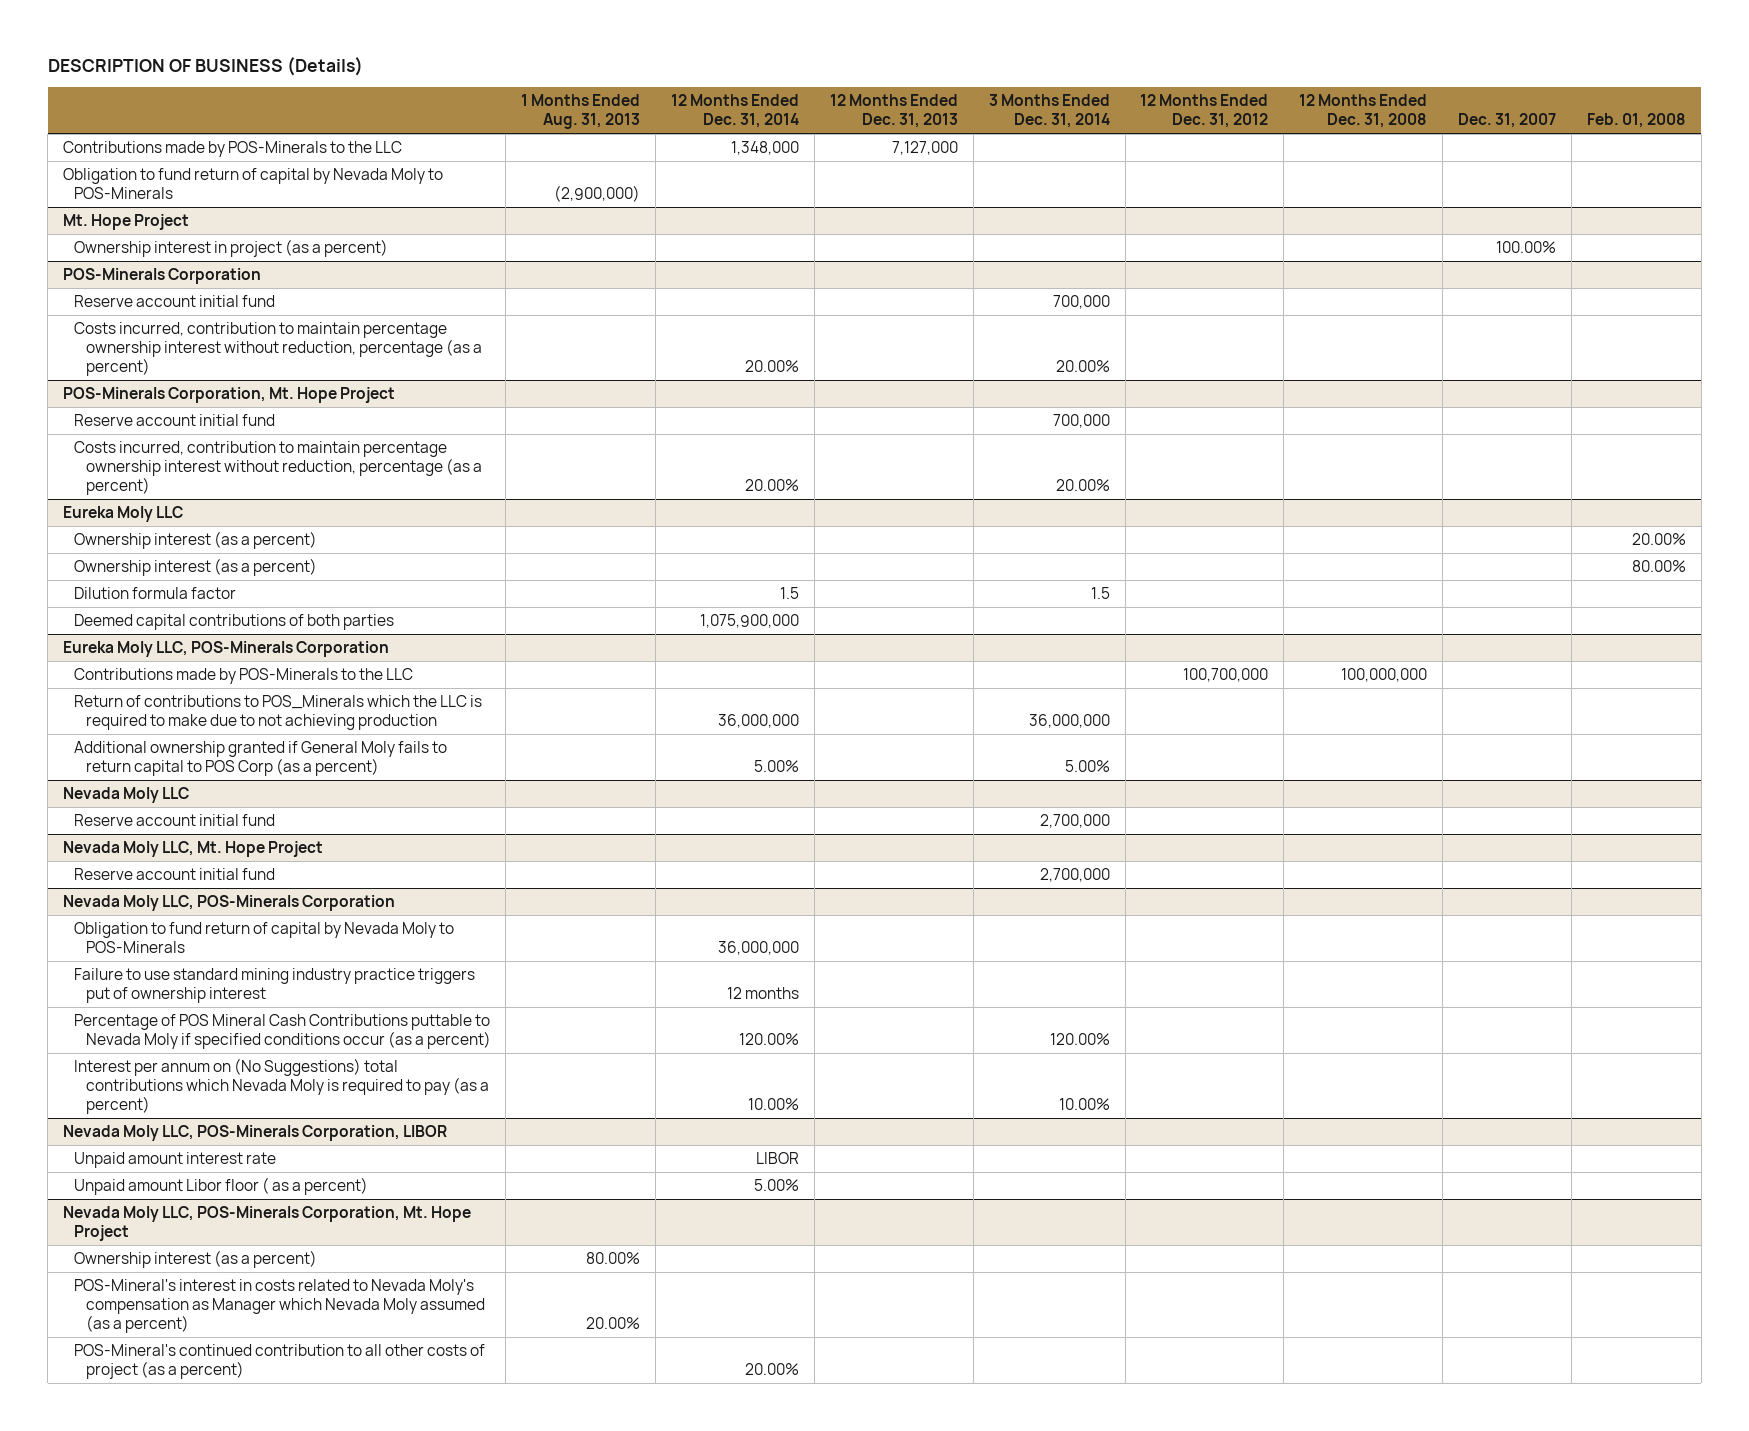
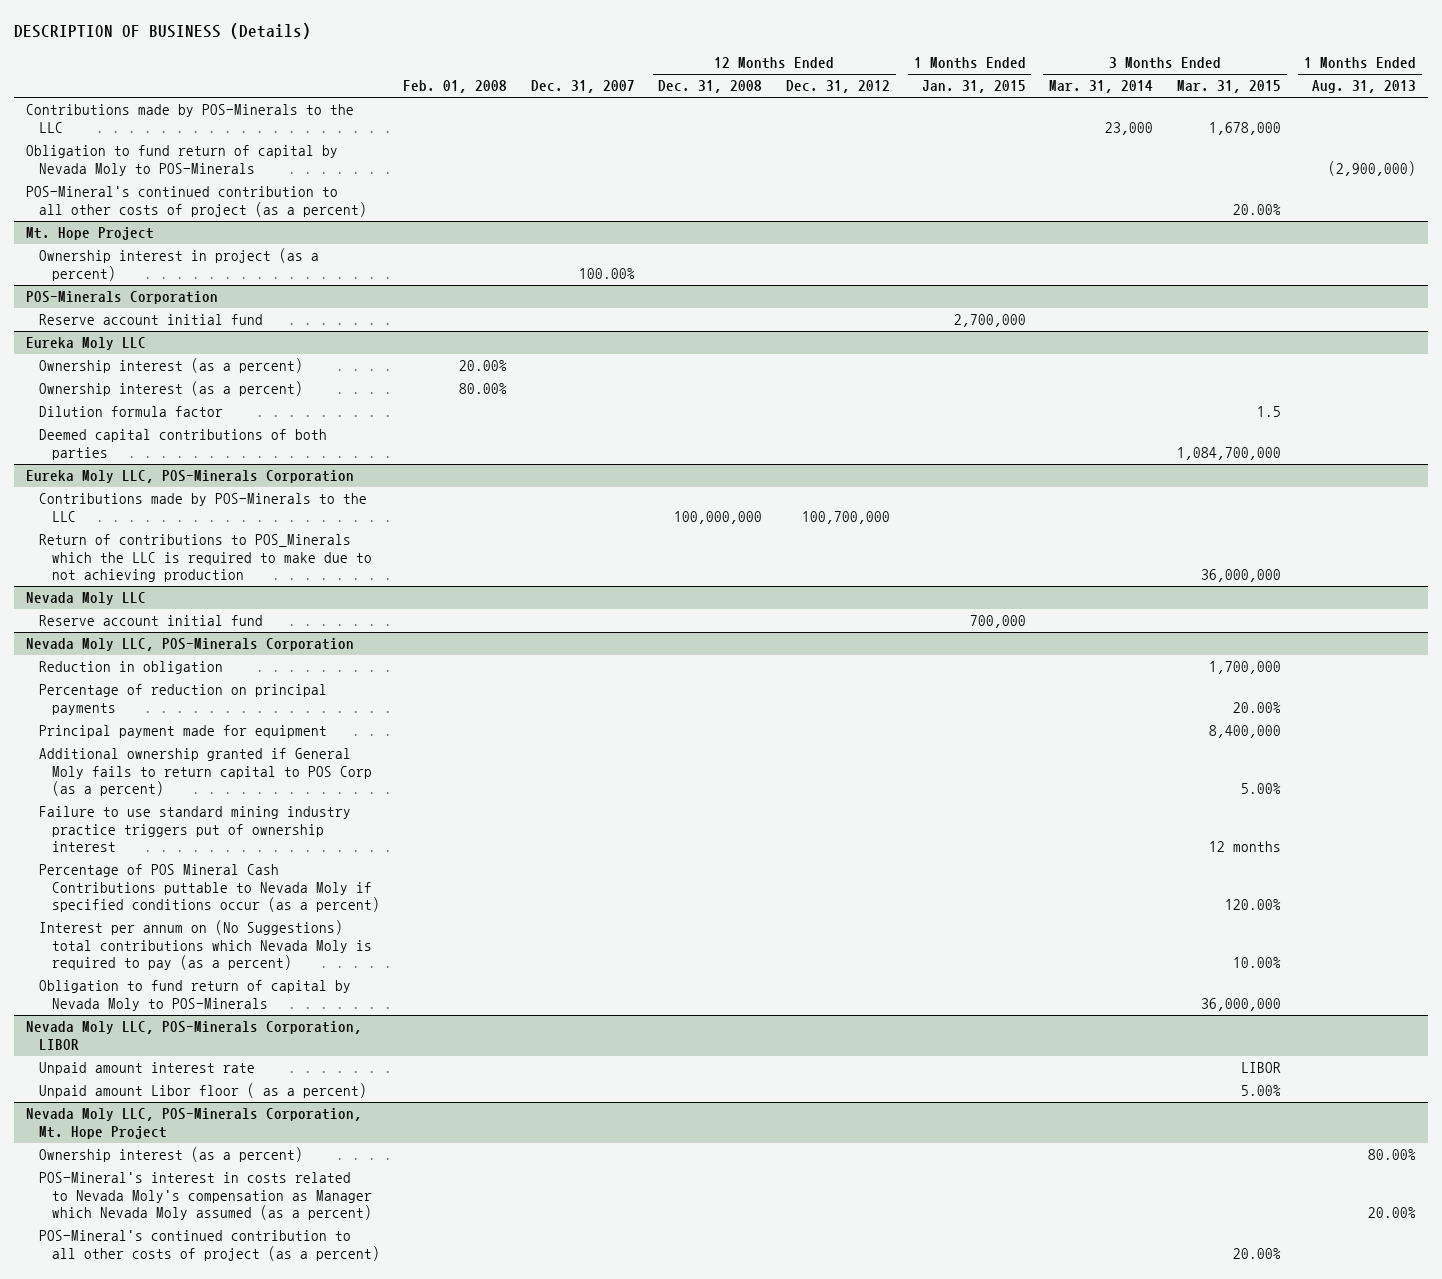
- | 1 Months Ended Aug. 31, 2013 | 12 Months Ended Dec. 31, 2014 | 12 Months Ended Dec. 31, 2013 | 3 Months Ended Dec. 31, 2014 | 12 Months Ended Dec. 31, 2012 | 12 Months Ended Dec. 31, 2008 | Dec. 31, 2007 | Feb. 01, 2008
+ | Feb. 01, 2008 | Dec. 31, 2007 | 12 Months Ended Dec. 31, 2008 | 12 Months Ended Dec. 31, 2012 | 1 Months Ended Jan. 31, 2015 | 3 Months Ended Mar. 31, 2014 | 3 Months Ended Mar. 31, 2015 | 1 Months Ended Aug. 31, 2013
+ POS-Mineral's continued contribution to all other costs of project (as a percent) | | | | | | | 20.00% |
@ POS-Minerals Corporation
- Costs incurred, contribution to maintain percentage ownership interest without reduction, percentage (as a percent) | | 20.00% | | 20.00% | | | |
- POS-Minerals Corporation, Mt. Hope Project
- Reserve account initial fund | | | | 700,000 | | | |
- Costs incurred, contribution to maintain percentage ownership interest without reduction, percentage (as a percent) | | 20.00% | | 20.00% | | | |
@ Eureka Moly LLC, POS-Minerals Corporation
- Additional ownership granted if General Moly fails to return capital to POS Corp (as a percent) | | 5.00% | | 5.00% | | | |
- Nevada Moly LLC, Mt. Hope Project
- Reserve account initial fund | | | | 2,700,000 | | | |
@ Nevada Moly LLC, POS-Minerals Corporation
+ Reduction in obligation | | | | | | | 1,700,000 |
+ Percentage of reduction on principal payments | | | | | | | 20.00% |
+ Principal payment made for equipment | | | | | | | 8,400,000 |
+ Additional ownership granted if General Moly fails to return capital to POS Corp (as a percent) | | | | | | | 5.00% |
moved down: Obligation to fund return of capital by Nevada Moly to POS-Minerals | | | | | | | 36,000,000 |

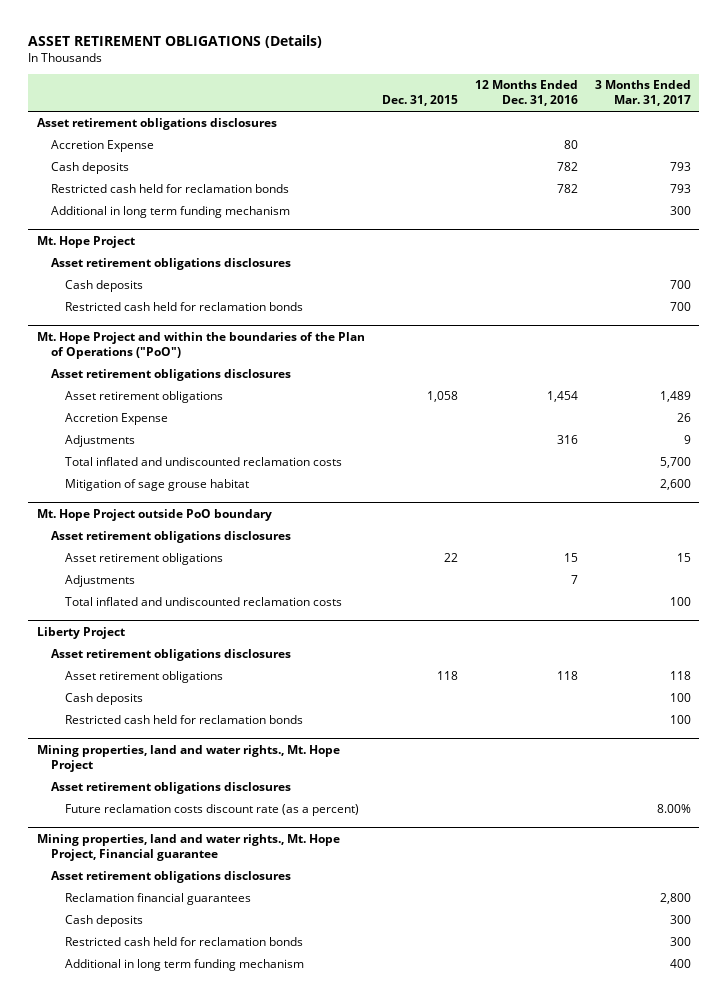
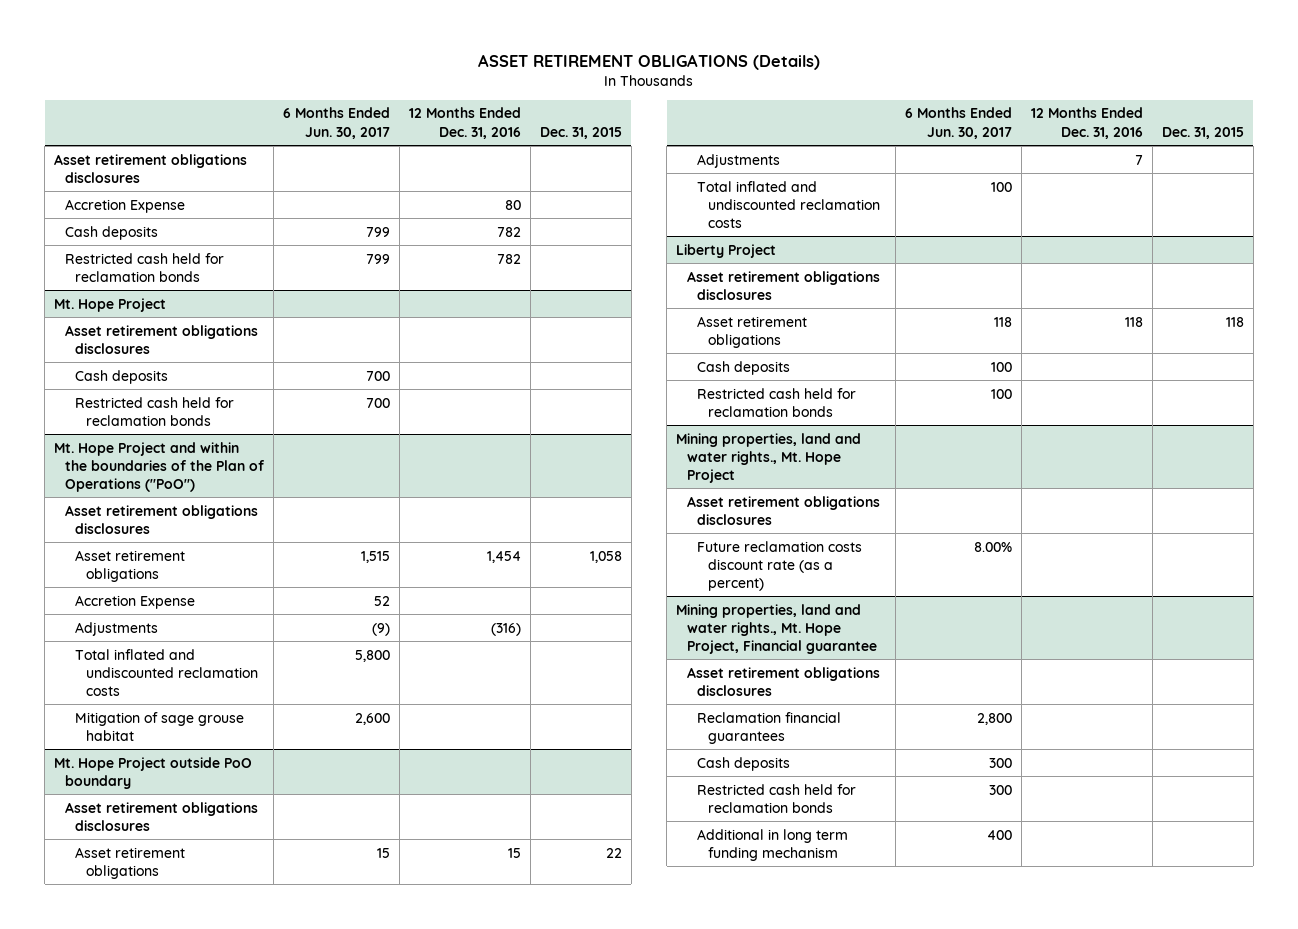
- | Dec. 31, 2015 | 12 Months Ended Dec. 31, 2016 | 3 Months Ended Mar. 31, 2017
+ | 6 Months Ended Jun. 30, 2017 | 12 Months Ended Dec. 31, 2016 | Dec. 31, 2015
- Additional in long term funding mechanism | | | 300
@ Mt. Hope Project and within the boundaries of the Plan of Operations ("PoO")
- Adjustments | | 316 | 9
+ Adjustments | (9) | (316) |

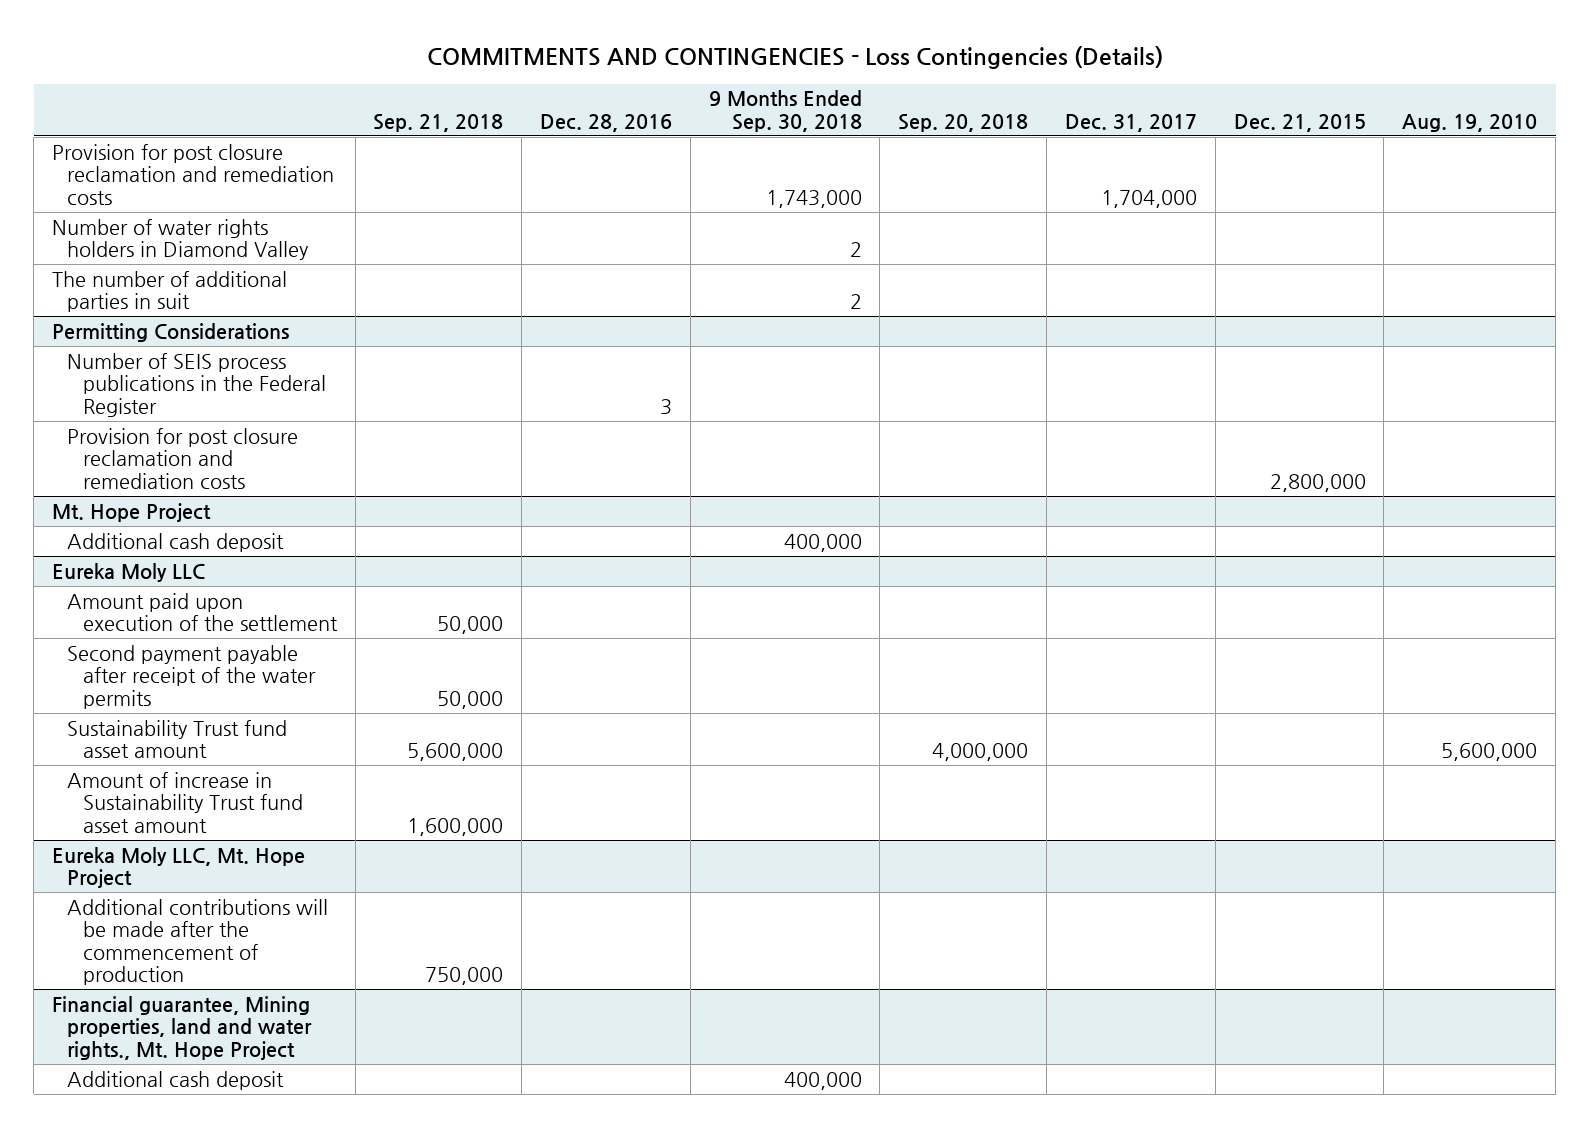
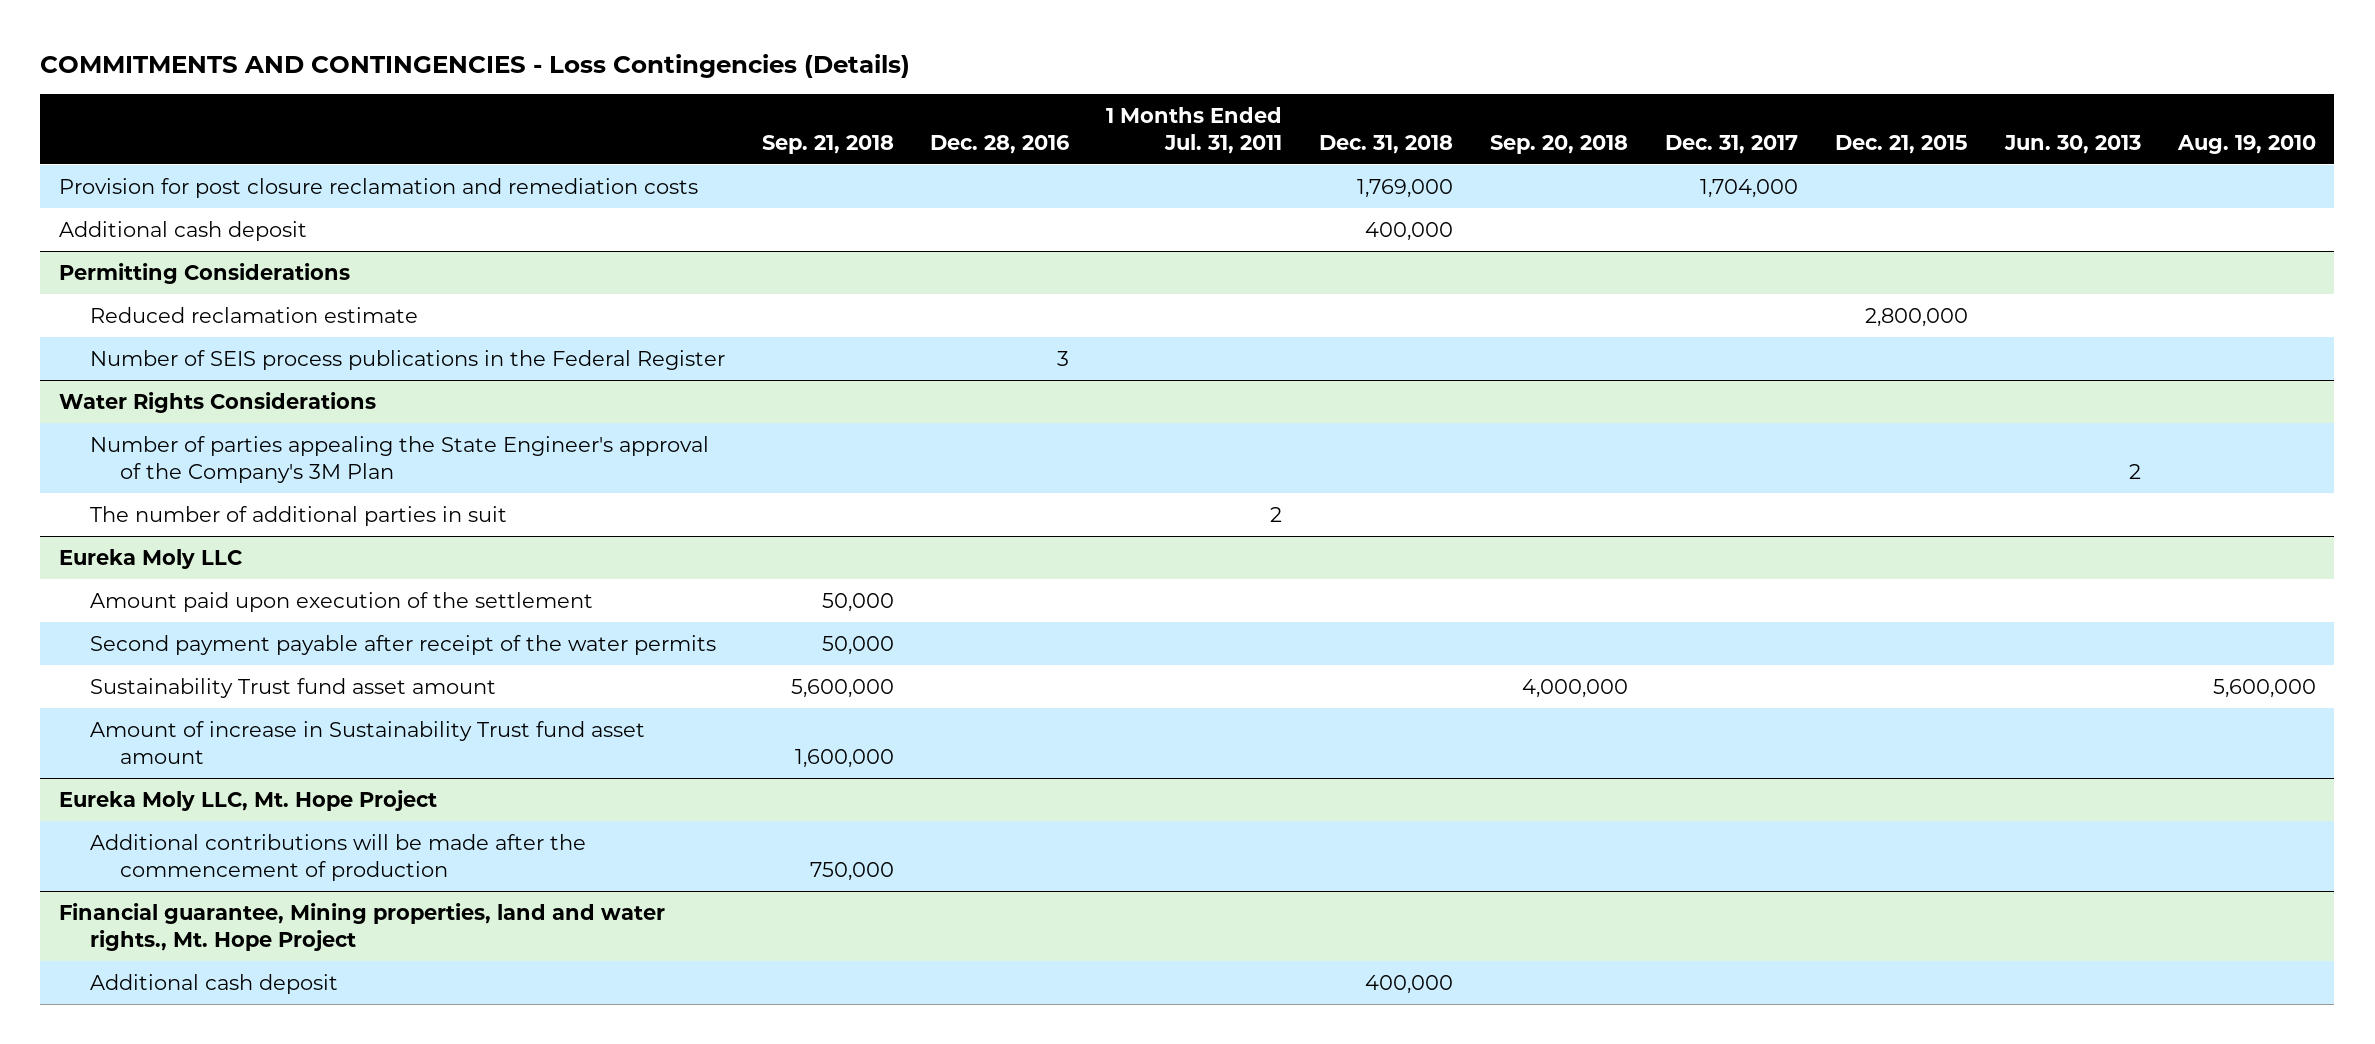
- | Sep. 21, 2018 | Dec. 28, 2016 | 9 Months Ended Sep. 30, 2018 | Sep. 20, 2018 | Dec. 31, 2017 | Dec. 21, 2015 | Aug. 19, 2010
+ | Sep. 21, 2018 | Dec. 28, 2016 | 1 Months Ended Jul. 31, 2011 | Dec. 31, 2018 | Sep. 20, 2018 | Dec. 31, 2017 | Dec. 21, 2015 | Jun. 30, 2013 | Aug. 19, 2010
- Number of water rights holders in Diamond Valley | | | 2 | | | |
- The number of additional parties in suit | | | 2 | | | |
+ Additional cash deposit | | | | 400,000 | | | | |
@ Permitting Considerations
+ Reduced reclamation estimate | | | | | | | 2,800,000 | |
- Provision for post closure reclamation and remediation costs | | | | | | 2,800,000 |
- Mt. Hope Project
- Additional cash deposit | | | 400,000 | | | |
+ Water Rights Considerations
+ Number of parties appealing the State Engineer's approval of the Company's 3M Plan | | | | | | | | 2 |
+ The number of additional parties in suit | | | 2 | | | | | |

